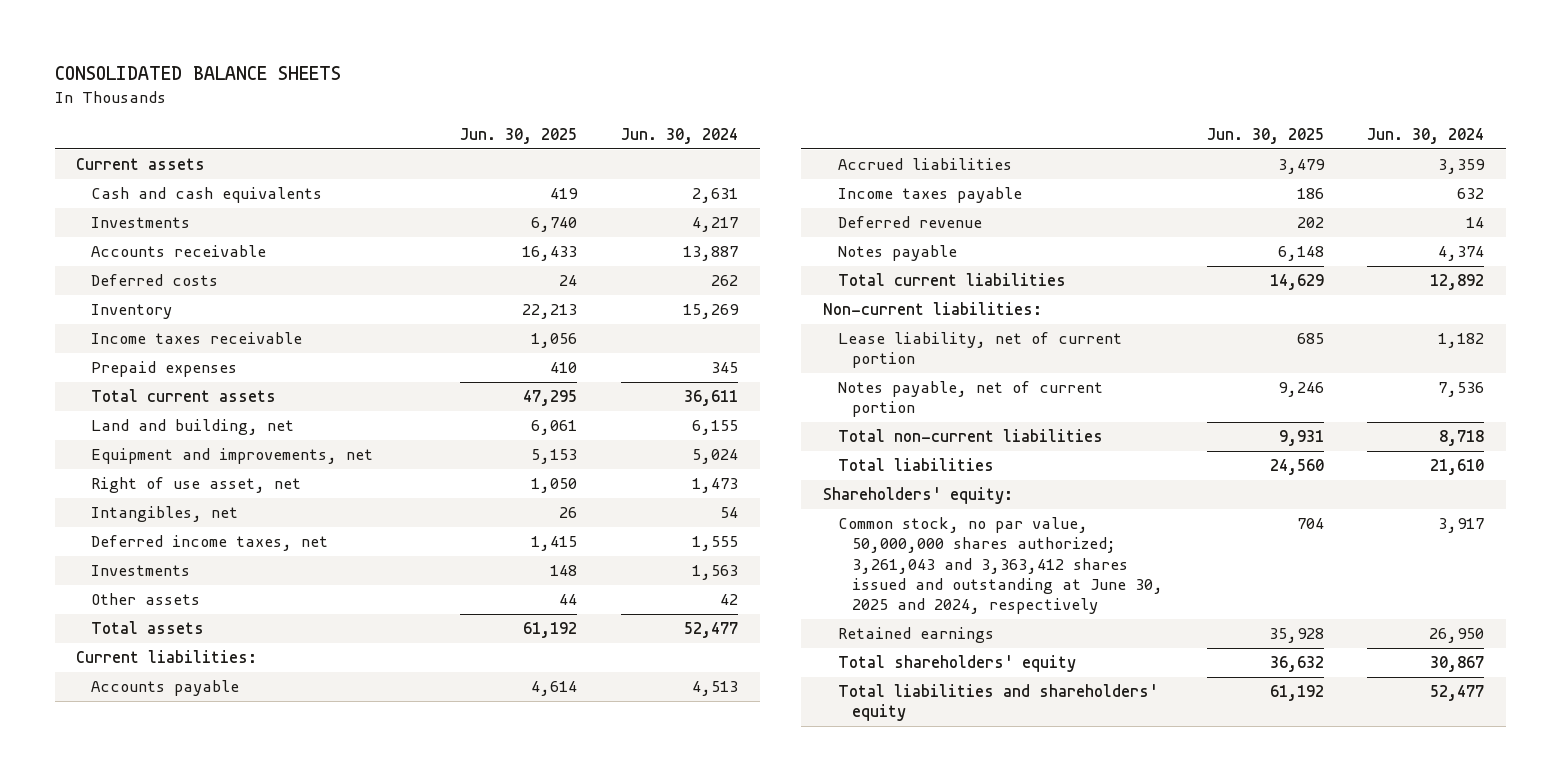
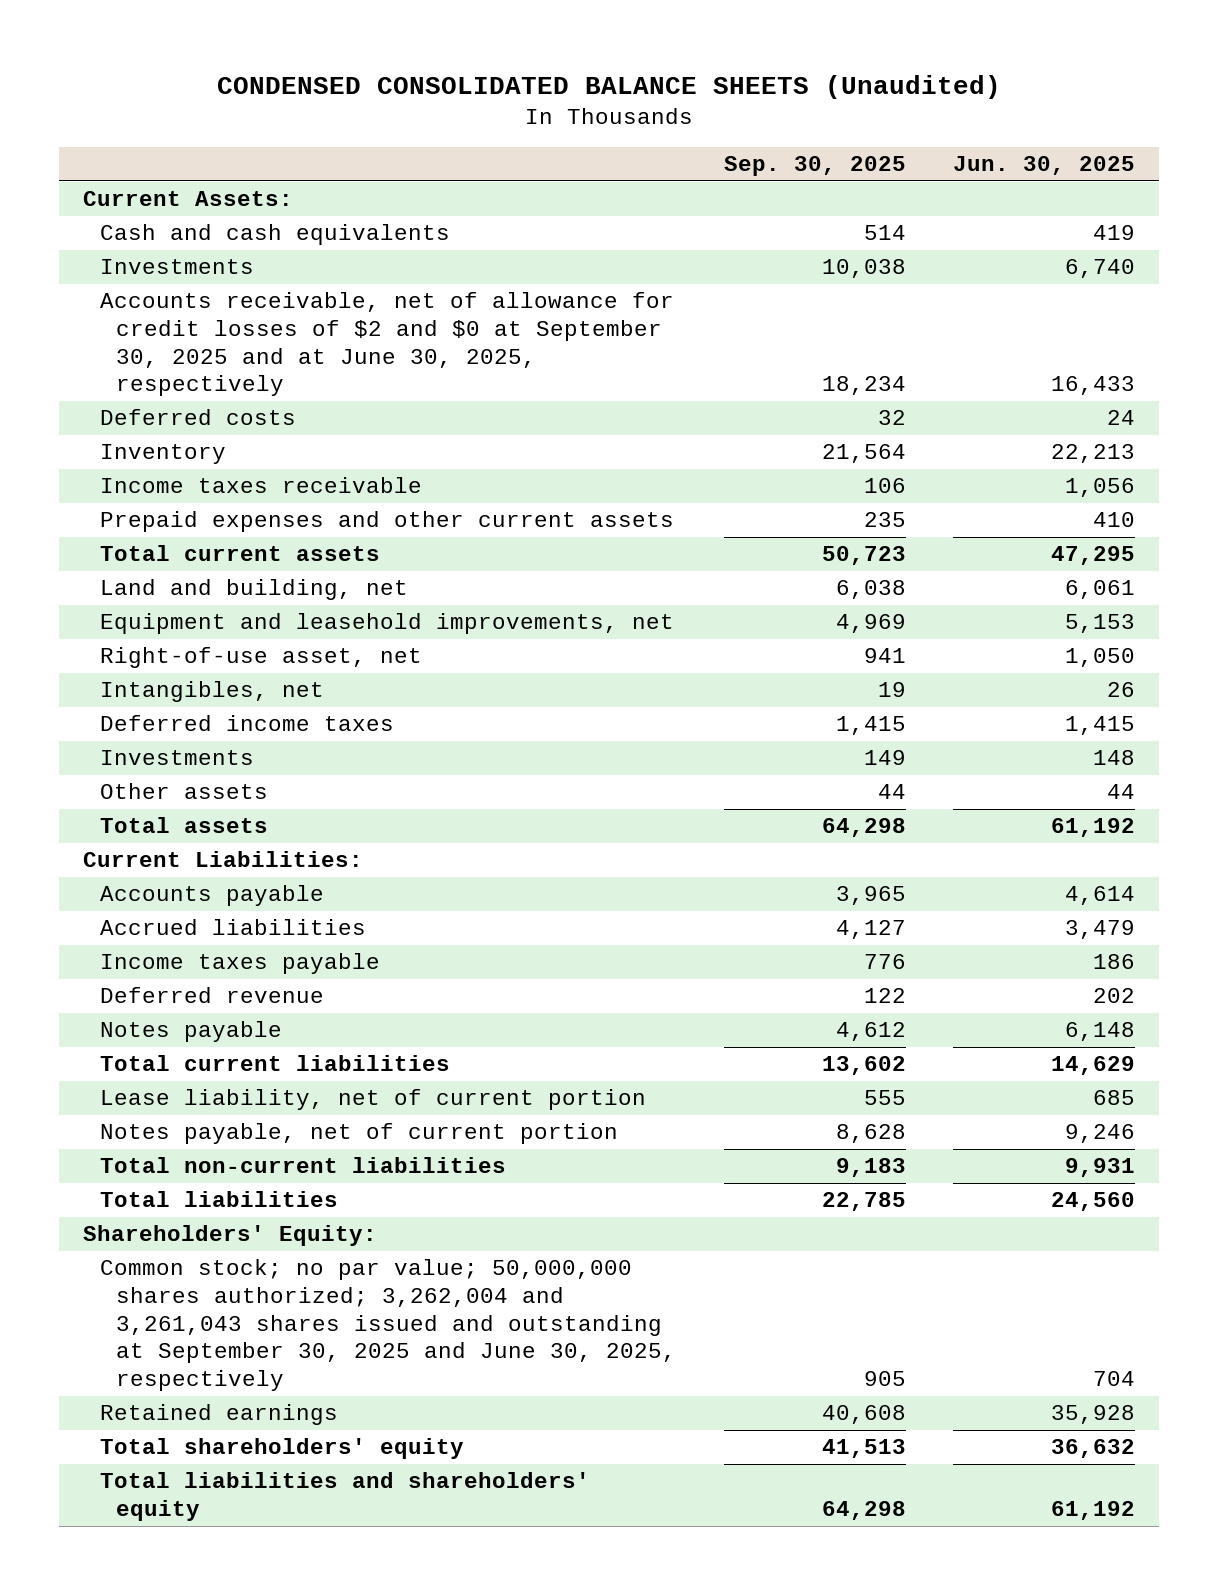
- CONSOLIDATED BALANCE SHEETS
+ CONDENSED CONSOLIDATED BALANCE SHEETS (Unaudited)
- | Jun. 30, 2025 | Jun. 30, 2024
+ | Sep. 30, 2025 | Jun. 30, 2025
- Current assets
+ Current Assets:
- Accounts receivable | 16,433 | 13,887
+ Accounts receivable, net of allowance for credit losses of $2 and $0 at September 30, 2025 and at June 30, 2025, respectively | 18,234 | 16,433
- Prepaid expenses | 410 | 345
+ Prepaid expenses and other current assets | 235 | 410
- Equipment and improvements, net | 5,153 | 5,024
- Right of use asset, net | 1,050 | 1,473
+ Equipment and leasehold improvements, net | 4,969 | 5,153
+ Right-of-use asset, net | 941 | 1,050
- Deferred income taxes, net | 1,415 | 1,555
+ Deferred income taxes | 1,415 | 1,415
- Current liabilities:
+ Current Liabilities:
- Non-current liabilities:
- Shareholders' equity:
- Common stock, no par value, 50,000,000 shares authorized; 3,261,043 and 3,363,412 shares issued and outstanding at June 30, 2025 and 2024, respectively | 704 | 3,917
+ Shareholders' Equity:
+ Common stock; no par value; 50,000,000 shares authorized; 3,262,004 and 3,261,043 shares issued and outstanding at September 30, 2025 and June 30, 2025, respectively | 905 | 704

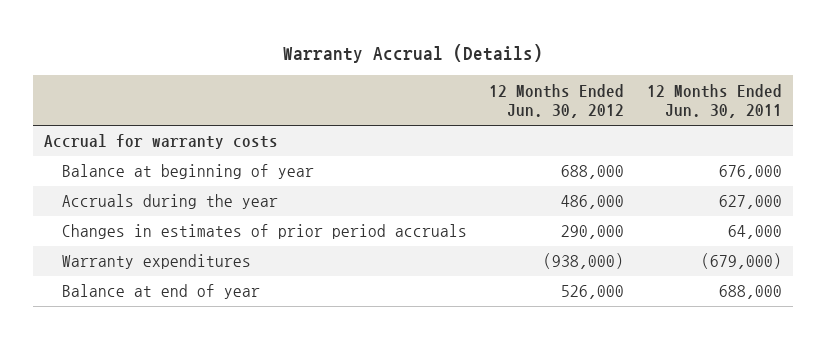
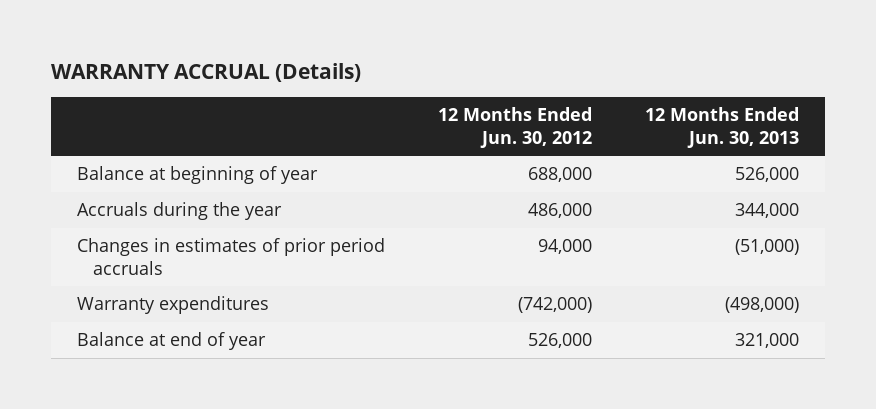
- Warranty Accrual (Details)
+ WARRANTY ACCRUAL (Details)
- | 12 Months Ended Jun. 30, 2012 | 12 Months Ended Jun. 30, 2011
+ | 12 Months Ended Jun. 30, 2012 | 12 Months Ended Jun. 30, 2013
- Accrual for warranty costs
- Changes in estimates of prior period accruals | 290,000 | 64,000
- Warranty expenditures | (938,000) | (679,000)
+ Changes in estimates of prior period accruals | 94,000 | (51,000)
+ Warranty expenditures | (742,000) | (498,000)

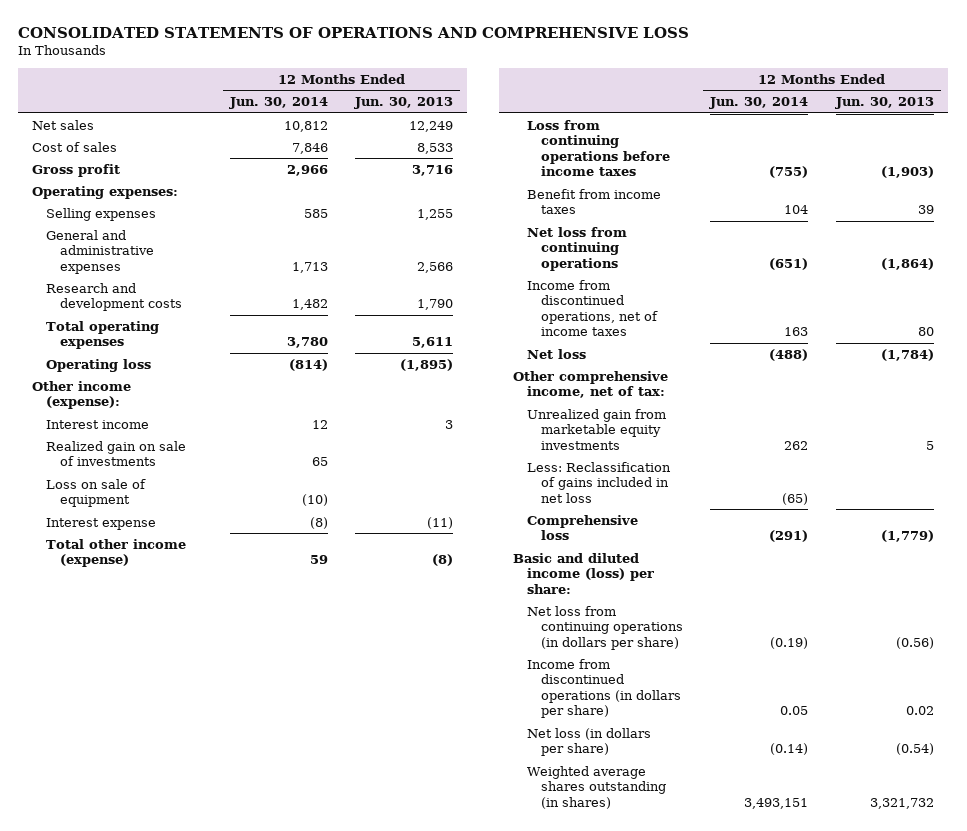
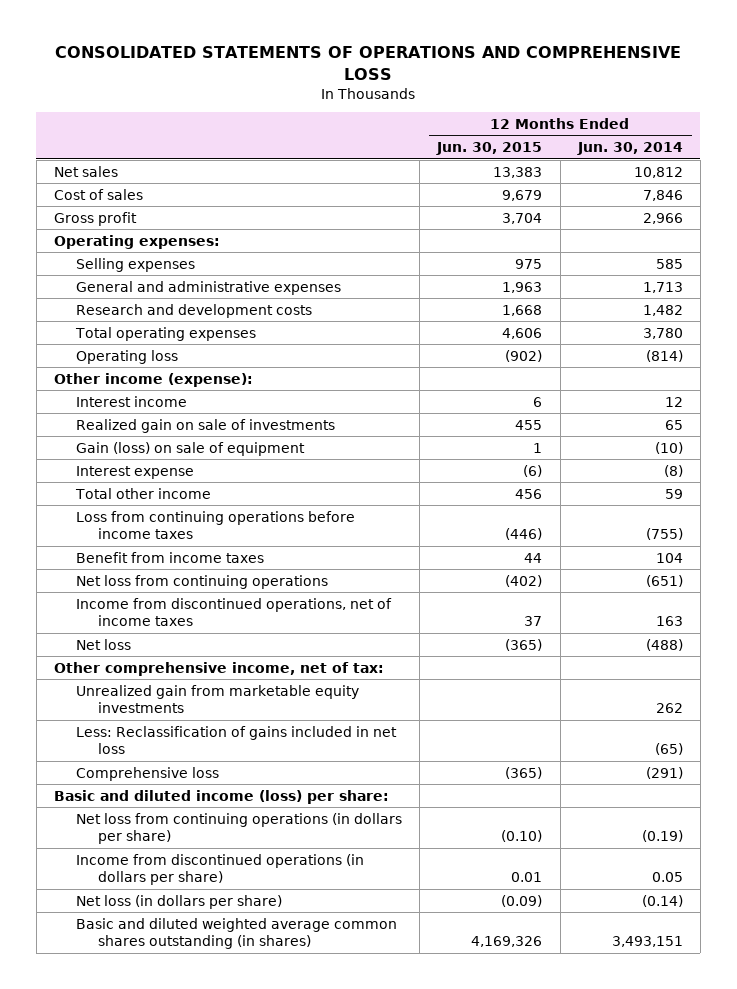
- | 12 Months Ended Jun. 30, 2014 | 12 Months Ended Jun. 30, 2013
+ | 12 Months Ended Jun. 30, 2015 | 12 Months Ended Jun. 30, 2014
- Loss on sale of equipment | (10) |
+ Gain (loss) on sale of equipment | 1 | (10)
- Total other income (expense) | 59 | (8)
+ Total other income | 456 | 59
- Weighted average shares outstanding (in shares) | 3,493,151 | 3,321,732
+ Basic and diluted weighted average common shares outstanding (in shares) | 4,169,326 | 3,493,151

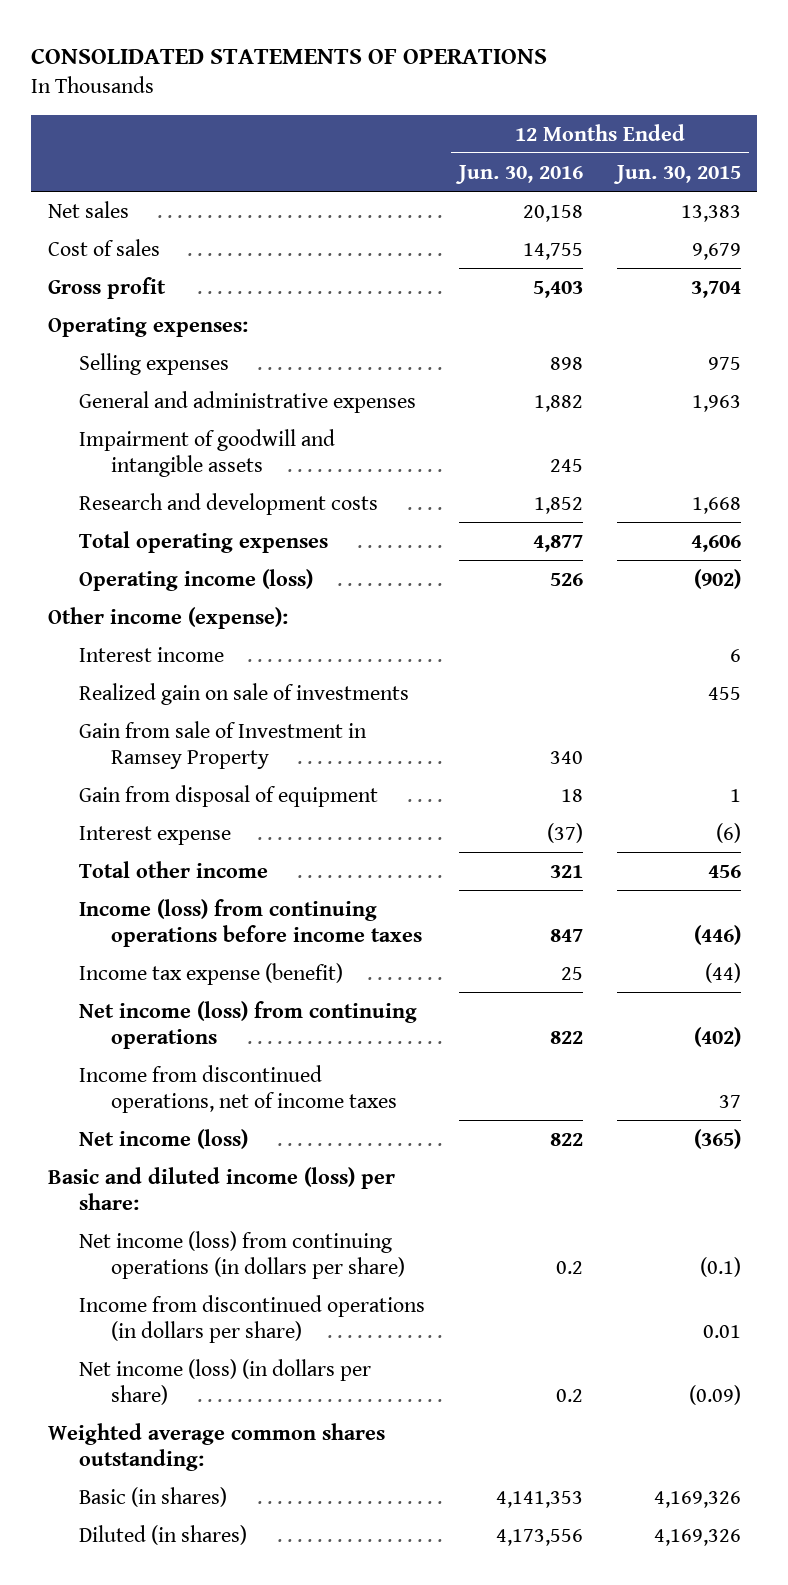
- CONSOLIDATED STATEMENTS OF OPERATIONS AND COMPREHENSIVE LOSS
+ CONSOLIDATED STATEMENTS OF OPERATIONS
- | 12 Months Ended Jun. 30, 2015 | 12 Months Ended Jun. 30, 2014
+ | 12 Months Ended Jun. 30, 2016 | 12 Months Ended Jun. 30, 2015
+ Impairment of goodwill and intangible assets | 245 |
- Operating loss | (902) | (814)
+ Operating income (loss) | 526 | (902)
- Gain (loss) on sale of equipment | 1 | (10)
+ Gain from sale of Investment in Ramsey Property | 340 |
+ Gain from disposal of equipment | 18 | 1
- Loss from continuing operations before income taxes | (446) | (755)
- Benefit from income taxes | 44 | 104
- Net loss from continuing operations | (402) | (651)
+ Income (loss) from continuing operations before income taxes | 847 | (446)
+ Income tax expense (benefit) | 25 | (44)
+ Net income (loss) from continuing operations | 822 | (402)
- Net loss | (365) | (488)
- Other comprehensive income, net of tax:
- Unrealized gain from marketable equity investments | | 262
- Less: Reclassification of gains included in net loss | | (65)
- Comprehensive loss | (365) | (291)
+ Net income (loss) | 822 | (365)
- Net loss from continuing operations (in dollars per share) | (0.10) | (0.19)
+ Net income (loss) from continuing operations (in dollars per share) | 0.2 | (0.1)
- Net loss (in dollars per share) | (0.09) | (0.14)
- Basic and diluted weighted average common shares outstanding (in shares) | 4,169,326 | 3,493,151
+ Net income (loss) (in dollars per share) | 0.2 | (0.09)
+ Weighted average common shares outstanding:
+ Basic (in shares) | 4,141,353 | 4,169,326
+ Diluted (in shares) | 4,173,556 | 4,169,326

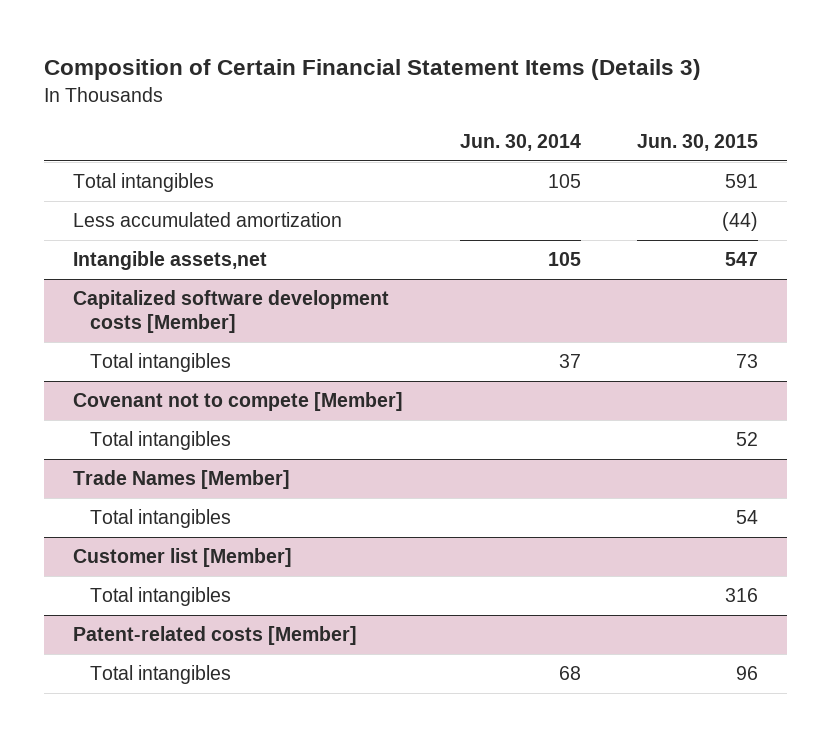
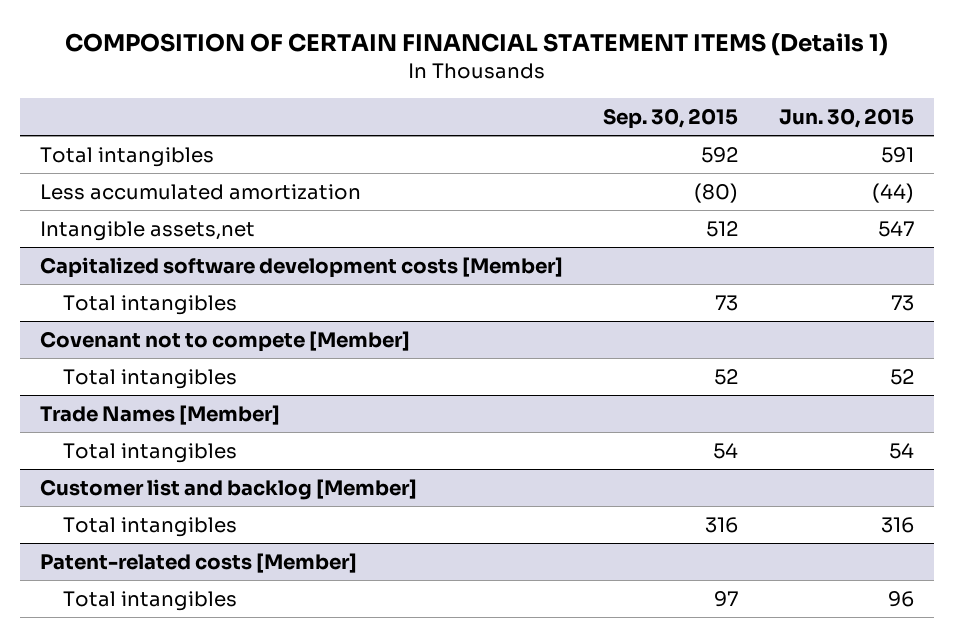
- Composition of Certain Financial Statement Items (Details 3)
+ COMPOSITION OF CERTAIN FINANCIAL STATEMENT ITEMS (Details 1)
- | Jun. 30, 2014 | Jun. 30, 2015
+ | Sep. 30, 2015 | Jun. 30, 2015
- Customer list [Member]
+ Customer list and backlog [Member]

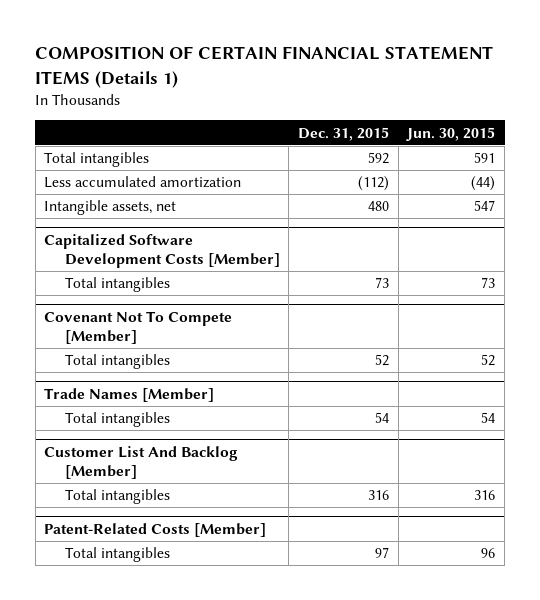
- | Sep. 30, 2015 | Jun. 30, 2015
+ | Dec. 31, 2015 | Jun. 30, 2015
- Intangible assets,net | 512 | 547
- Capitalized software development costs [Member]
+ Intangible assets, net | 480 | 547
+ Capitalized Software Development Costs [Member]
- Covenant not to compete [Member]
+ Covenant Not To Compete [Member]
- Customer list and backlog [Member]
+ Customer List And Backlog [Member]
- Patent-related costs [Member]
+ Patent-Related Costs [Member]

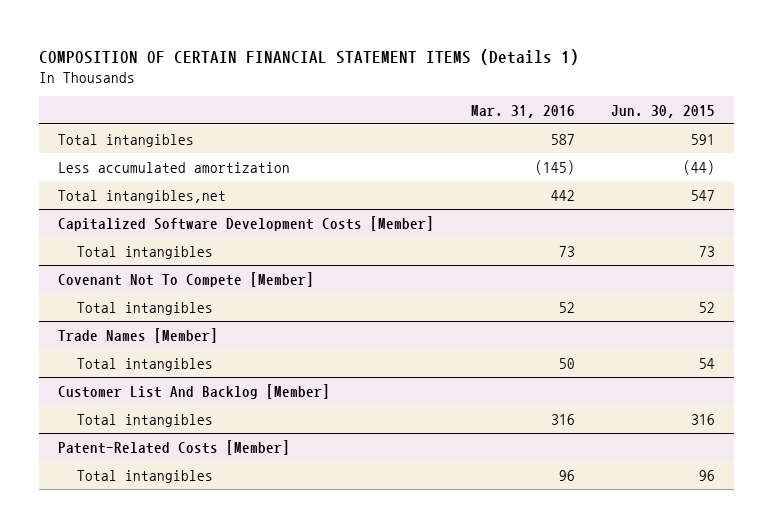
- | Dec. 31, 2015 | Jun. 30, 2015
+ | Mar. 31, 2016 | Jun. 30, 2015
- Intangible assets, net | 480 | 547
+ Total intangibles,net | 442 | 547

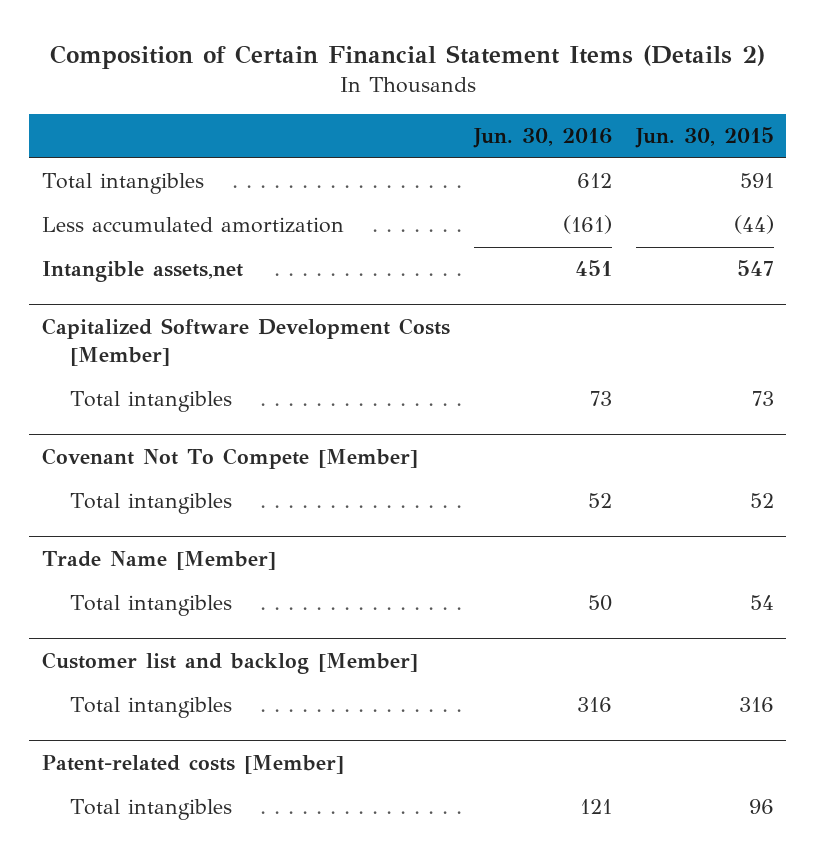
- COMPOSITION OF CERTAIN FINANCIAL STATEMENT ITEMS (Details 1)
+ Composition of Certain Financial Statement Items (Details 2)
- | Mar. 31, 2016 | Jun. 30, 2015
+ | Jun. 30, 2016 | Jun. 30, 2015
- Total intangibles,net | 442 | 547
+ Intangible assets,net | 451 | 547
- Trade Names [Member]
+ Trade Name [Member]
- Customer List And Backlog [Member]
+ Customer list and backlog [Member]
- Patent-Related Costs [Member]
+ Patent-related costs [Member]

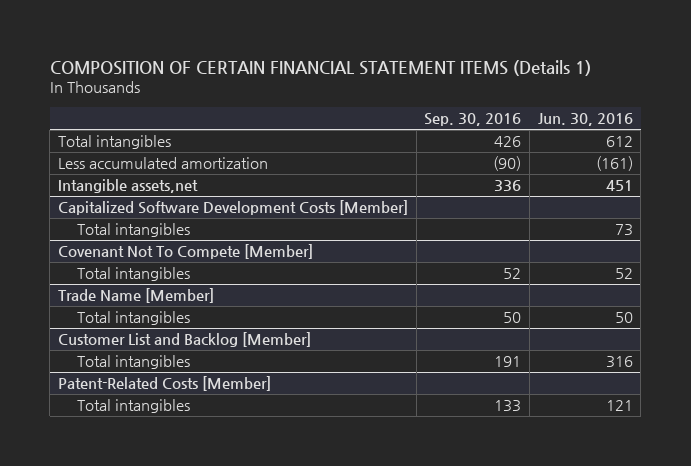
- Composition of Certain Financial Statement Items (Details 2)
+ COMPOSITION OF CERTAIN FINANCIAL STATEMENT ITEMS (Details 1)
- | Jun. 30, 2016 | Jun. 30, 2015
+ | Sep. 30, 2016 | Jun. 30, 2016
- Customer list and backlog [Member]
+ Customer List and Backlog [Member]
- Patent-related costs [Member]
+ Patent-Related Costs [Member]

